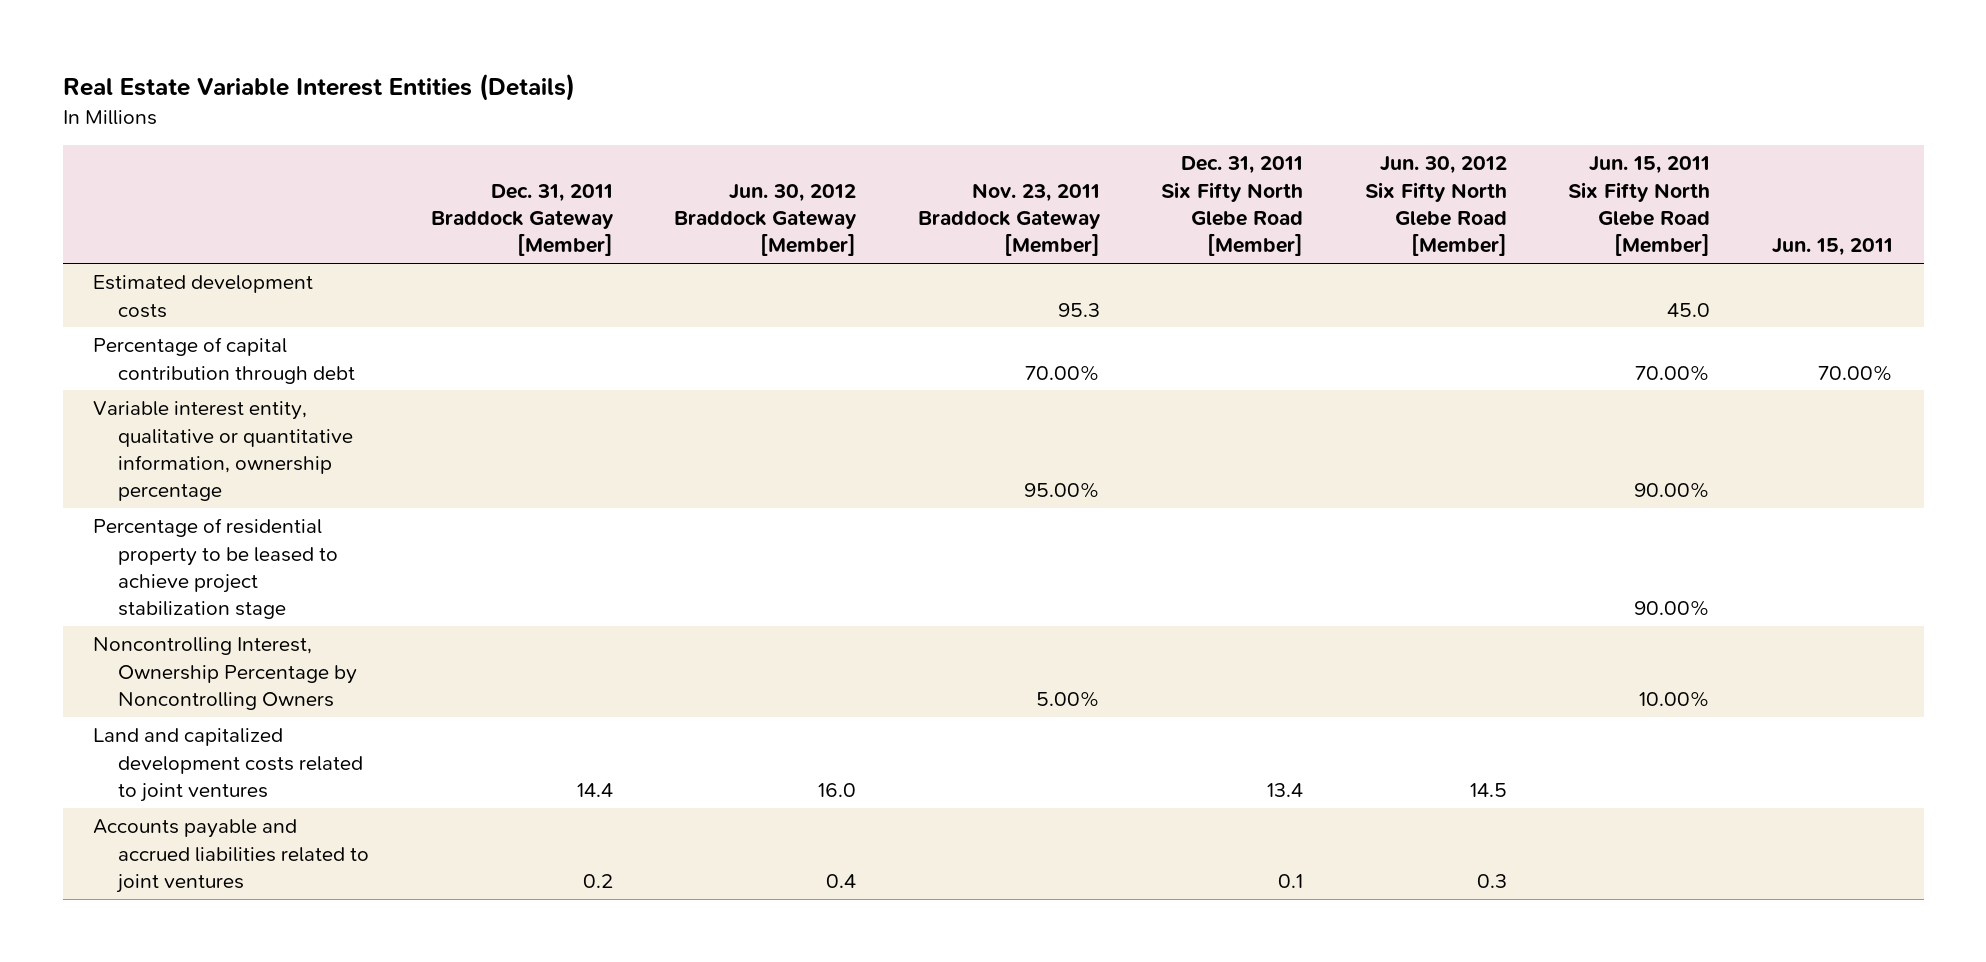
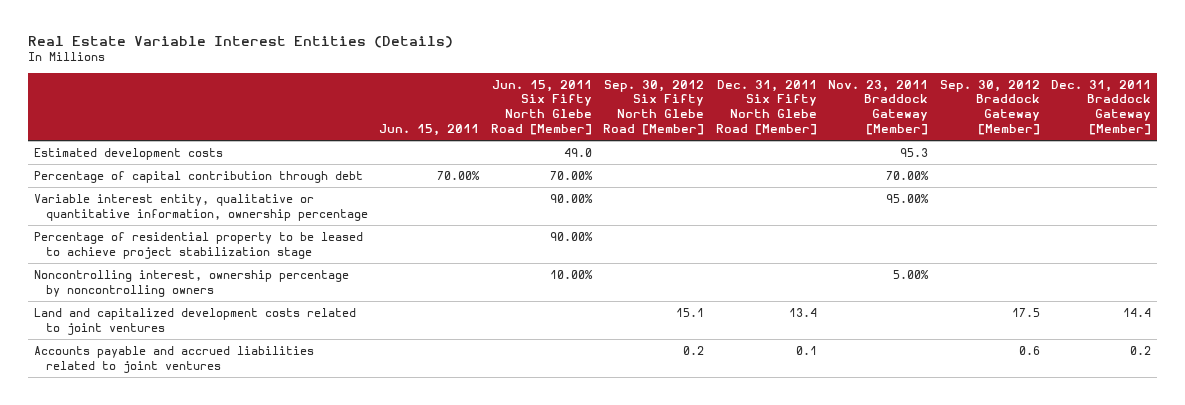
- | Dec. 31, 2011 Braddock Gateway [Member] | Jun. 30, 2012 Braddock Gateway [Member] | Nov. 23, 2011 Braddock Gateway [Member] | Dec. 31, 2011 Six Fifty North Glebe Road [Member] | Jun. 30, 2012 Six Fifty North Glebe Road [Member] | Jun. 15, 2011 Six Fifty North Glebe Road [Member] | Jun. 15, 2011
+ | Jun. 15, 2011 | Jun. 15, 2011 Six Fifty North Glebe Road [Member] | Sep. 30, 2012 Six Fifty North Glebe Road [Member] | Dec. 31, 2011 Six Fifty North Glebe Road [Member] | Nov. 23, 2011 Braddock Gateway [Member] | Sep. 30, 2012 Braddock Gateway [Member] | Dec. 31, 2011 Braddock Gateway [Member]
- Estimated development costs | | | 95.3 | | | 45.0 |
+ Estimated development costs | | 49.0 | | | 95.3 | |
- Noncontrolling Interest, Ownership Percentage by Noncontrolling Owners | | | 5.00% | | | 10.00% |
+ Noncontrolling interest, ownership percentage by noncontrolling owners | | 10.00% | | | 5.00% | |

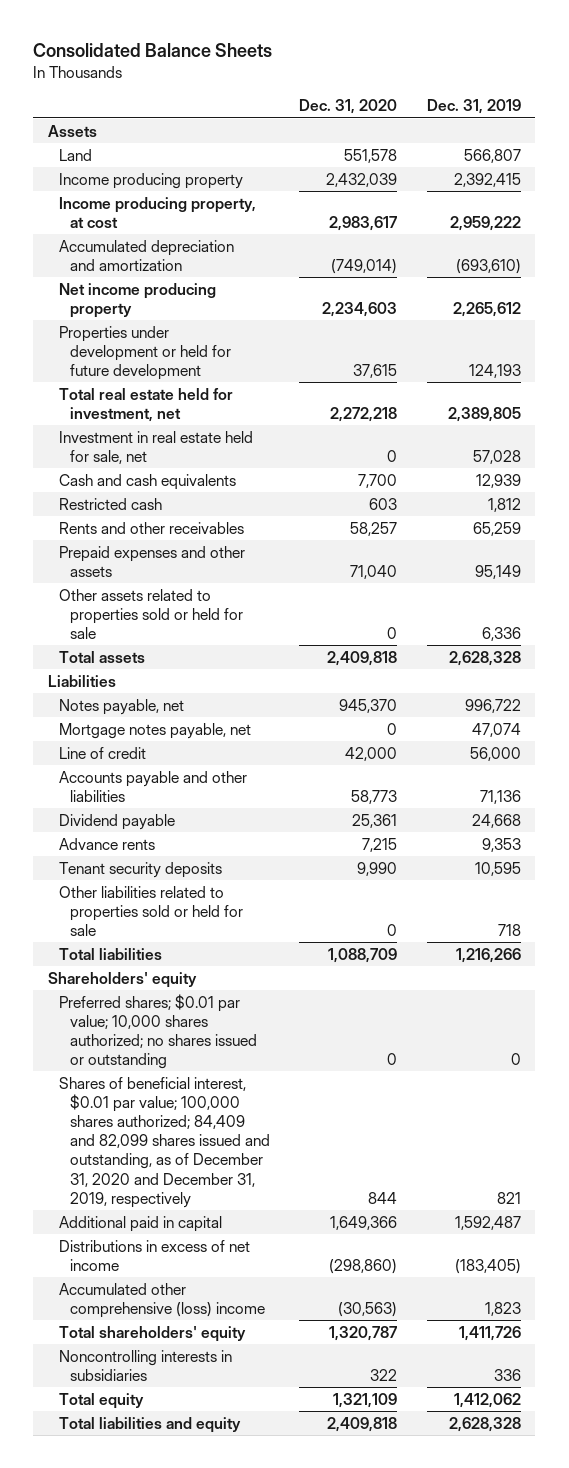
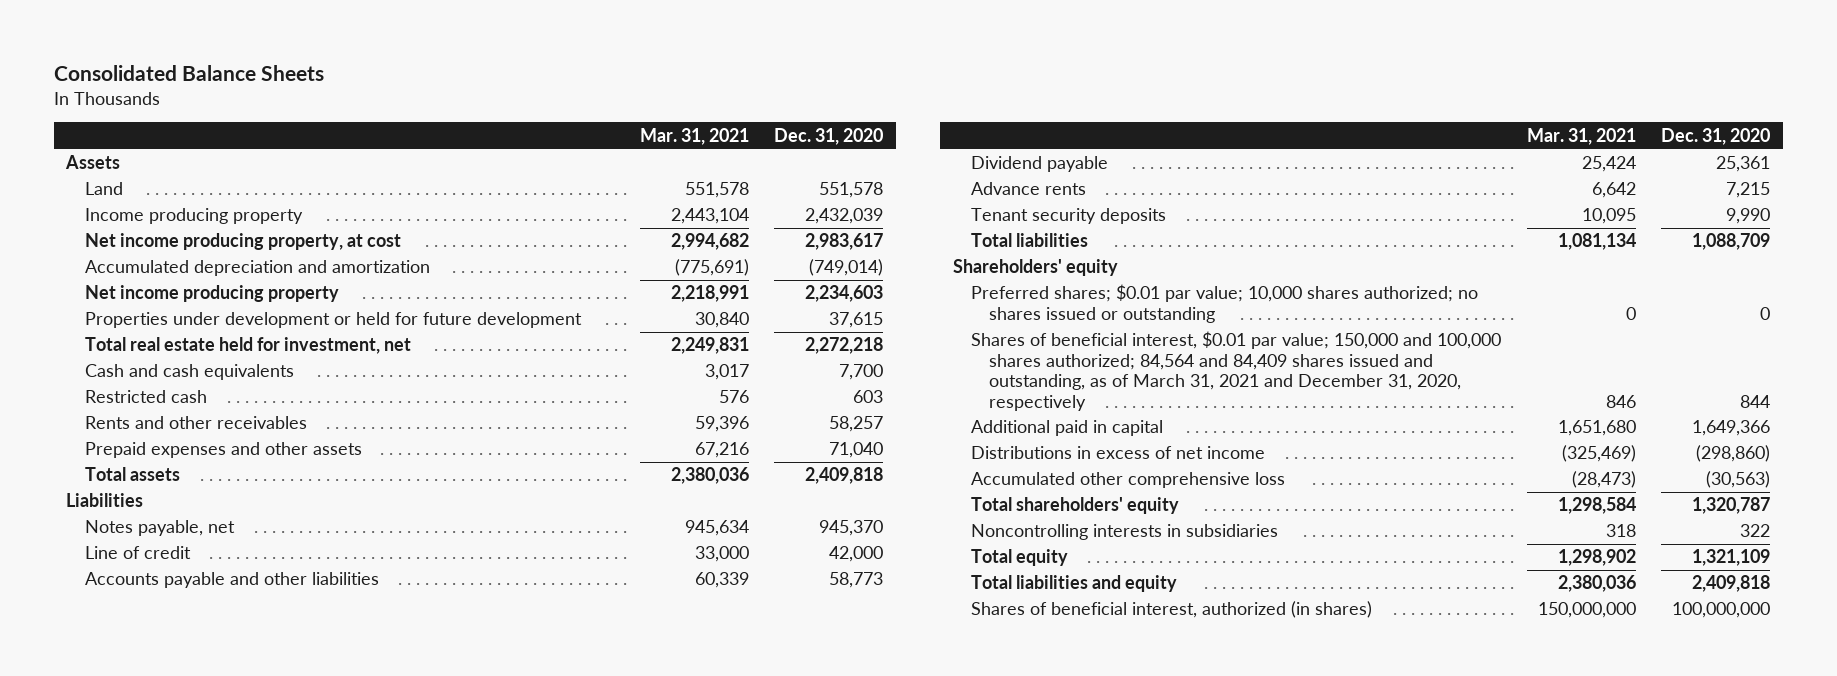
- | Dec. 31, 2020 | Dec. 31, 2019
+ | Mar. 31, 2021 | Dec. 31, 2020
- Income producing property, at cost | 2,983,617 | 2,959,222
+ Net income producing property, at cost | 2,994,682 | 2,983,617
- Investment in real estate held for sale, net | 0 | 57,028
- Other assets related to properties sold or held for sale | 0 | 6,336
- Mortgage notes payable, net | 0 | 47,074
- Other liabilities related to properties sold or held for sale | 0 | 718
- Shares of beneficial interest, $0.01 par value; 100,000 shares authorized; 84,409 and 82,099 shares issued and outstanding, as of December 31, 2020 and December 31, 2019, respectively | 844 | 821
+ Shares of beneficial interest, $0.01 par value; 150,000 and 100,000 shares authorized; 84,564 and 84,409 shares issued and outstanding, as of March 31, 2021 and December 31, 2020, respectively | 846 | 844
- Accumulated other comprehensive (loss) income | (30,563) | 1,823
+ Accumulated other comprehensive loss | (28,473) | (30,563)
+ Shares of beneficial interest, authorized (in shares) | 150,000,000 | 100,000,000

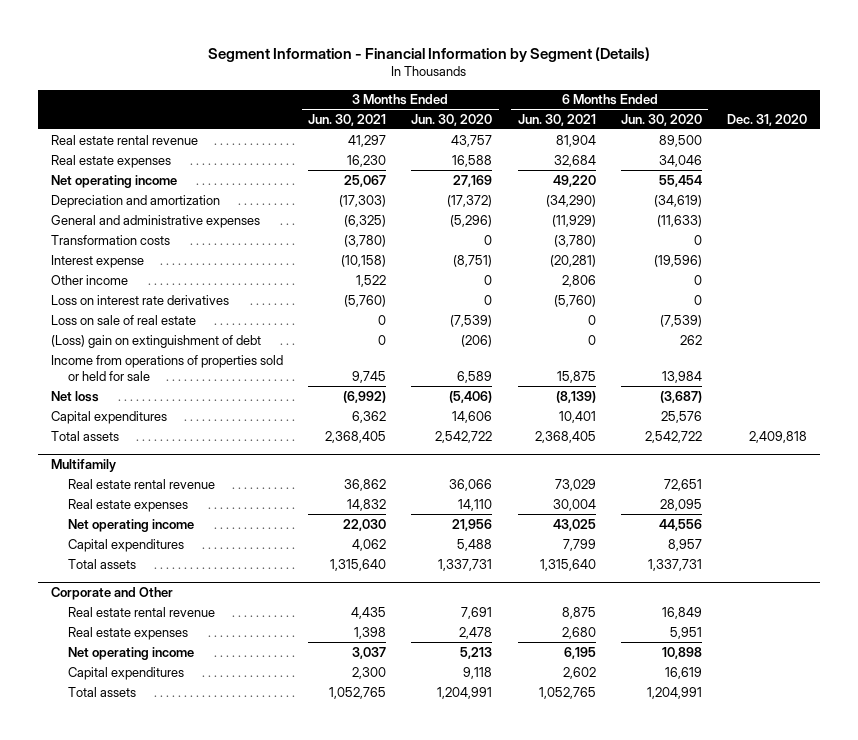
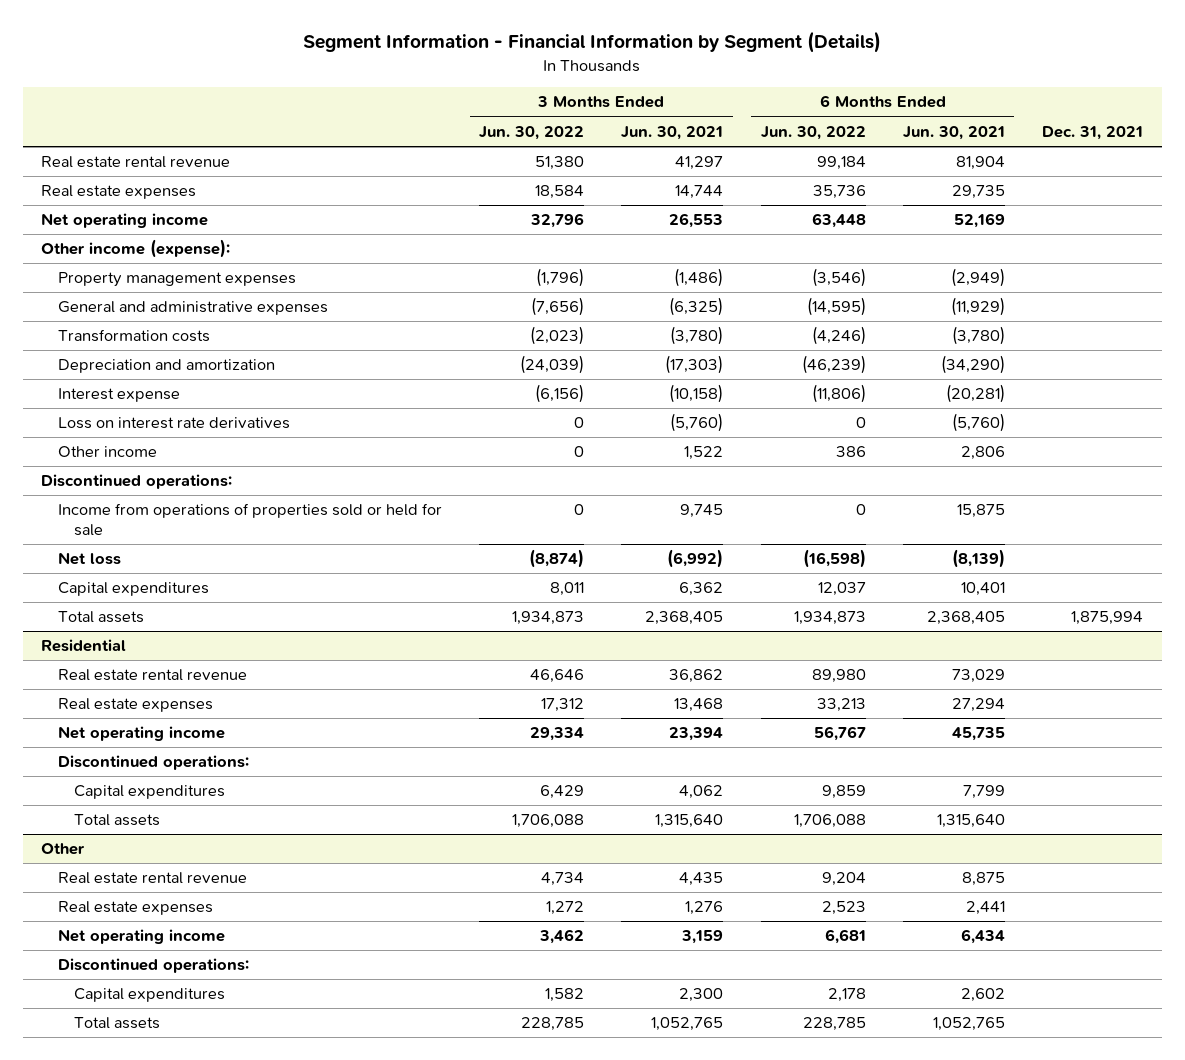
- | 3 Months Ended Jun. 30, 2021 | 3 Months Ended Jun. 30, 2020 | 6 Months Ended Jun. 30, 2021 | 6 Months Ended Jun. 30, 2020 | Dec. 31, 2020
+ | 3 Months Ended Jun. 30, 2022 | 3 Months Ended Jun. 30, 2021 | 6 Months Ended Jun. 30, 2022 | 6 Months Ended Jun. 30, 2021 | Dec. 31, 2021
- Real estate expenses | 16,230 | 16,588 | 32,684 | 34,046 |
- Net operating income | 25,067 | 27,169 | 49,220 | 55,454 |
+ Real estate expenses | 18,584 | 14,744 | 35,736 | 29,735 |
+ Net operating income | 32,796 | 26,553 | 63,448 | 52,169 |
+ Other income (expense):
+ Property management expenses | (1,796) | (1,486) | (3,546) | (2,949) |
moved down: Depreciation and amortization | (24,039) | (17,303) | (46,239) | (34,290) |
- Loss on sale of real estate | 0 | (7,539) | 0 | (7,539) |
- (Loss) gain on extinguishment of debt | 0 | (206) | 0 | 262 |
moved down: Other income | 0 | 1,522 | 386 | 2,806 |
+ Discontinued operations:
- Multifamily
+ Residential
- Real estate expenses | 14,832 | 14,110 | 30,004 | 28,095 |
- Net operating income | 22,030 | 21,956 | 43,025 | 44,556 |
+ Real estate expenses | 17,312 | 13,468 | 33,213 | 27,294 |
+ Net operating income | 29,334 | 23,394 | 56,767 | 45,735 |
+ Discontinued operations:
- Corporate and Other
+ Other
- Real estate expenses | 1,398 | 2,478 | 2,680 | 5,951 |
- Net operating income | 3,037 | 5,213 | 6,195 | 10,898 |
+ Real estate expenses | 1,272 | 1,276 | 2,523 | 2,441 |
+ Net operating income | 3,462 | 3,159 | 6,681 | 6,434 |
+ Discontinued operations:

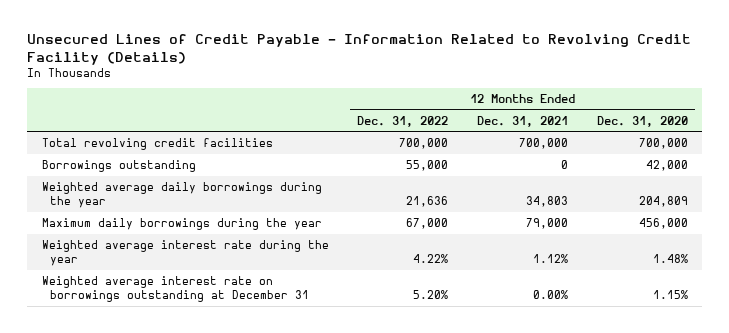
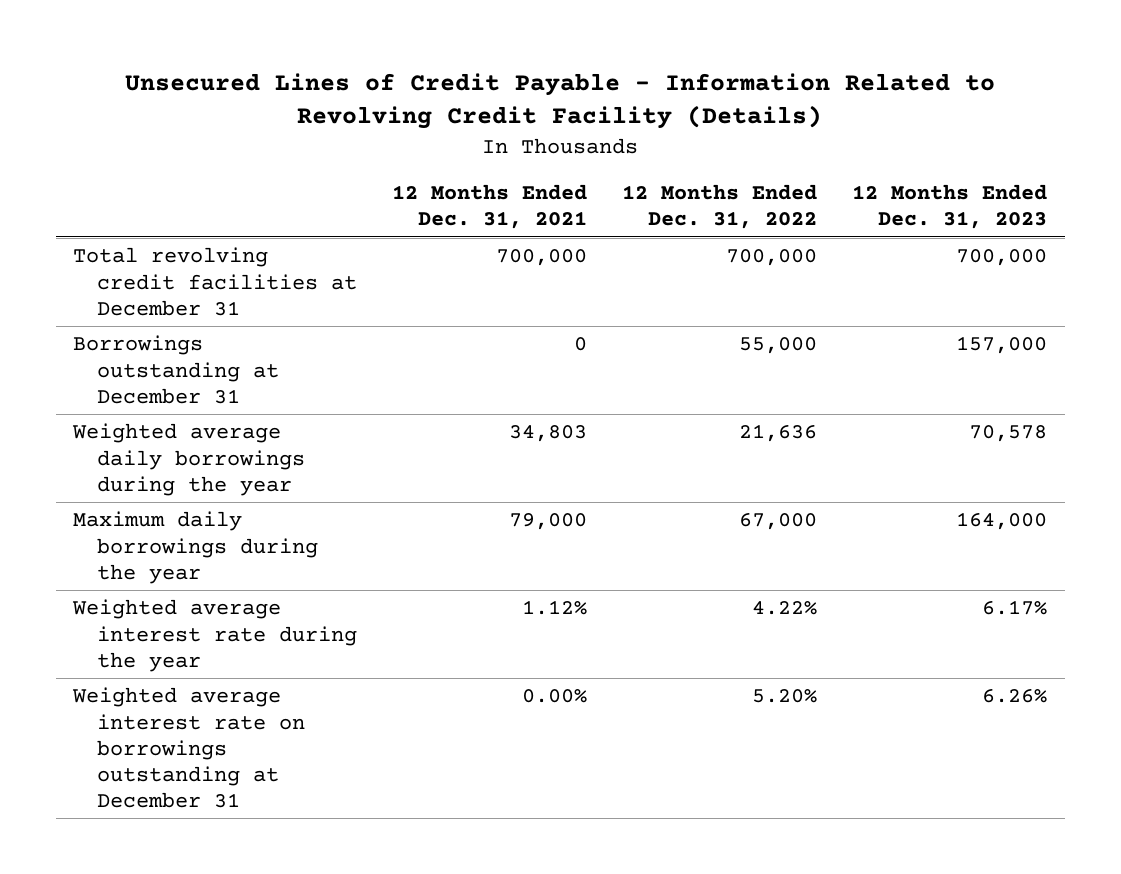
- | 12 Months Ended Dec. 31, 2022 | 12 Months Ended Dec. 31, 2021 | 12 Months Ended Dec. 31, 2020
+ | 12 Months Ended Dec. 31, 2021 | 12 Months Ended Dec. 31, 2022 | 12 Months Ended Dec. 31, 2023
- Total revolving credit facilities | 700,000 | 700,000 | 700,000
- Borrowings outstanding | 55,000 | 0 | 42,000
+ Total revolving credit facilities at December 31 | 700,000 | 700,000 | 700,000
+ Borrowings outstanding at December 31 | 0 | 55,000 | 157,000

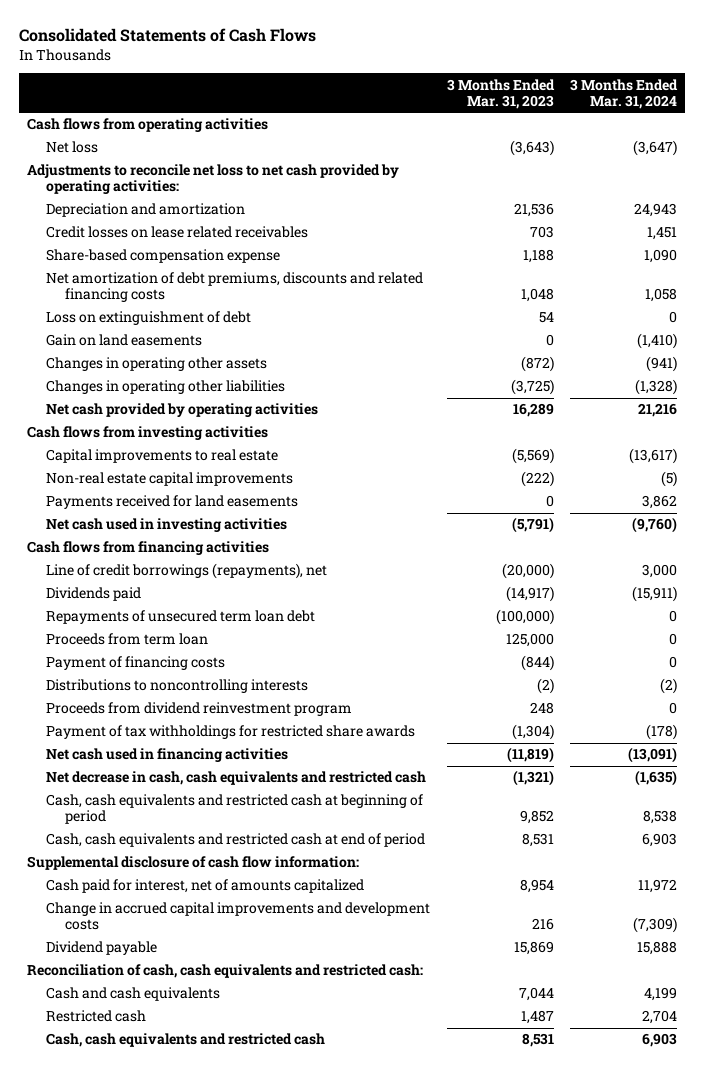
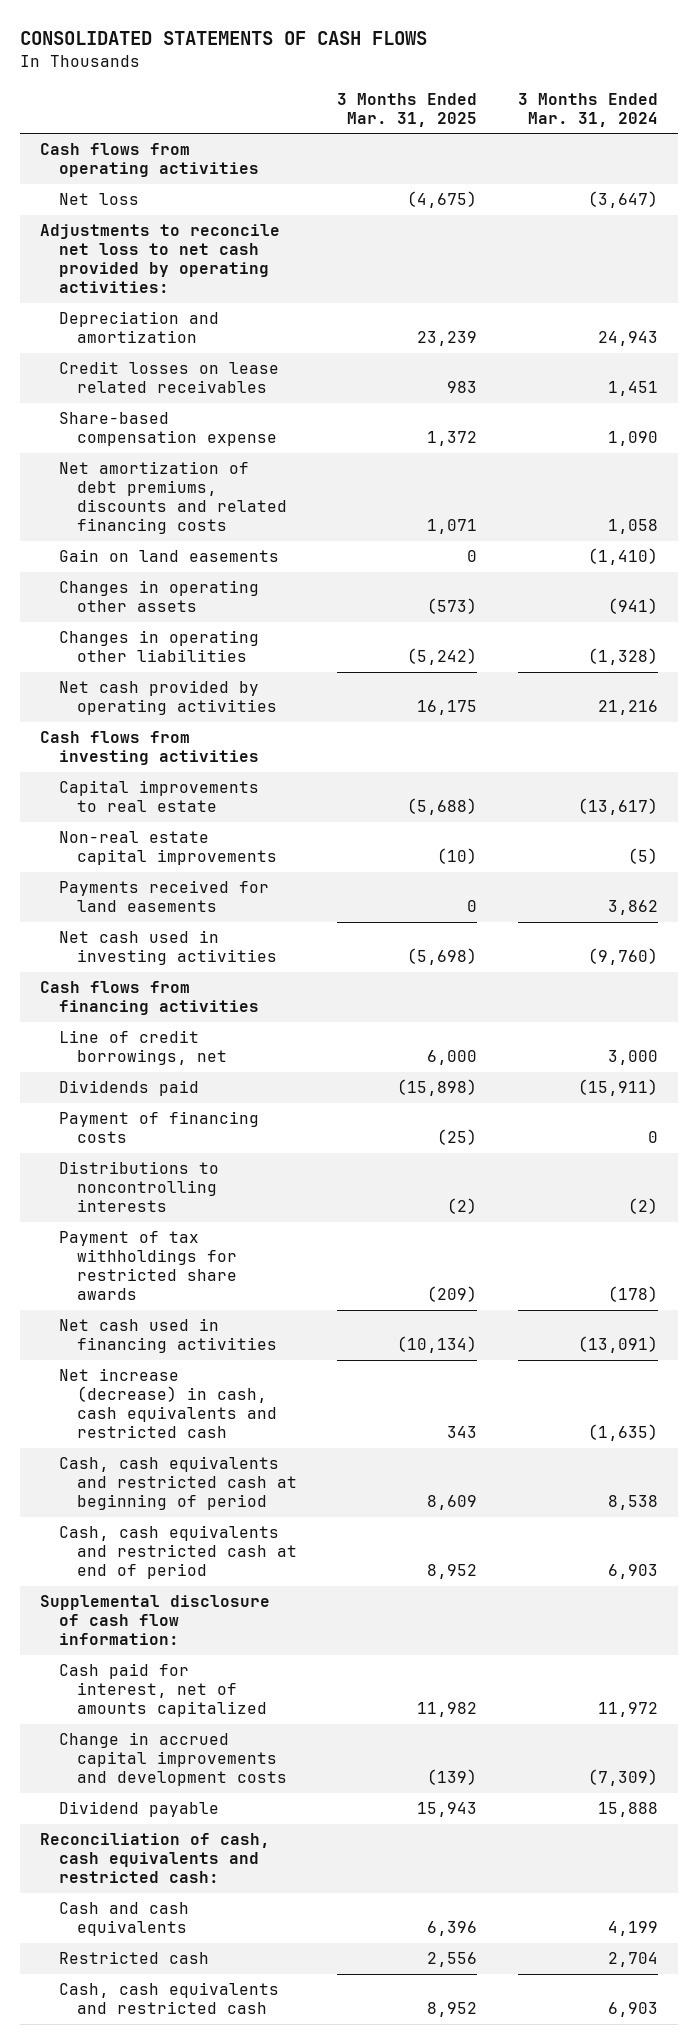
- Consolidated Statements of Cash Flows
+ CONSOLIDATED STATEMENTS OF CASH FLOWS
- | 3 Months Ended Mar. 31, 2023 | 3 Months Ended Mar. 31, 2024
+ | 3 Months Ended Mar. 31, 2025 | 3 Months Ended Mar. 31, 2024
- Loss on extinguishment of debt | 54 | 0
- Line of credit borrowings (repayments), net | (20,000) | 3,000
+ Line of credit borrowings, net | 6,000 | 3,000
- Repayments of unsecured term loan debt | (100,000) | 0
- Proceeds from term loan | 125,000 | 0
- Proceeds from dividend reinvestment program | 248 | 0
- Net decrease in cash, cash equivalents and restricted cash | (1,321) | (1,635)
+ Net increase (decrease) in cash, cash equivalents and restricted cash | 343 | (1,635)

